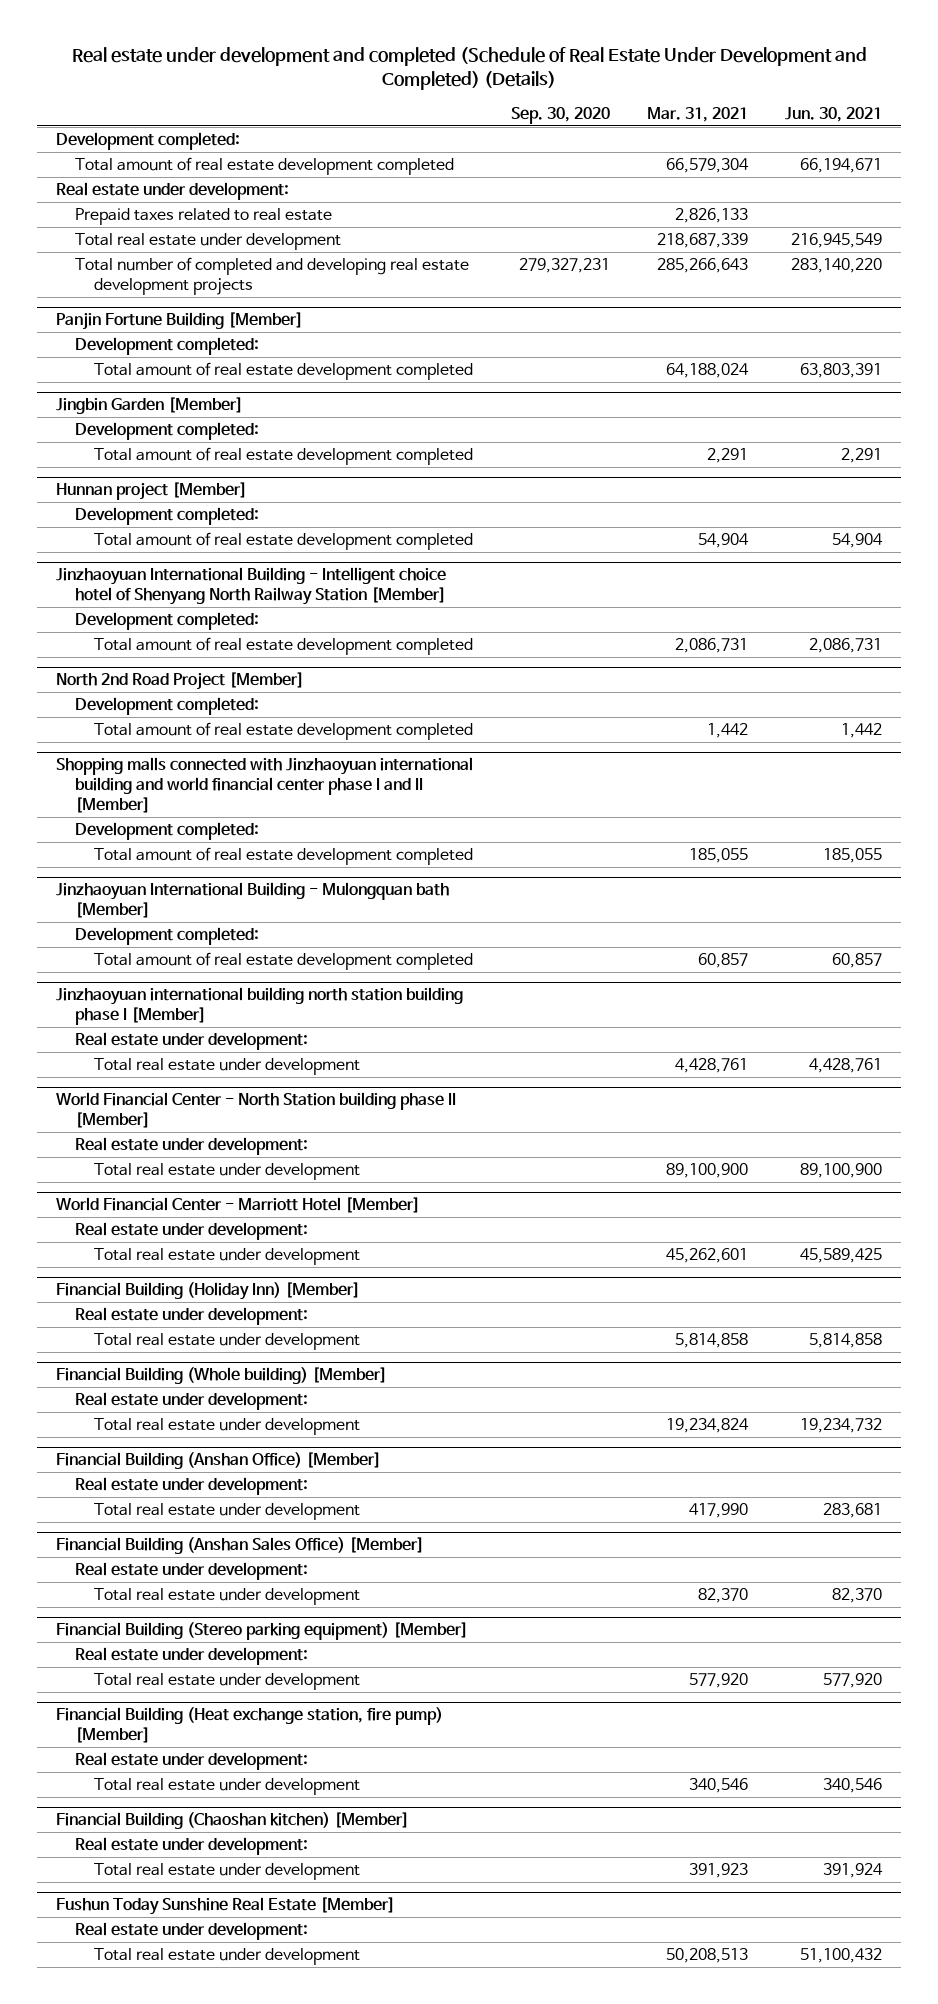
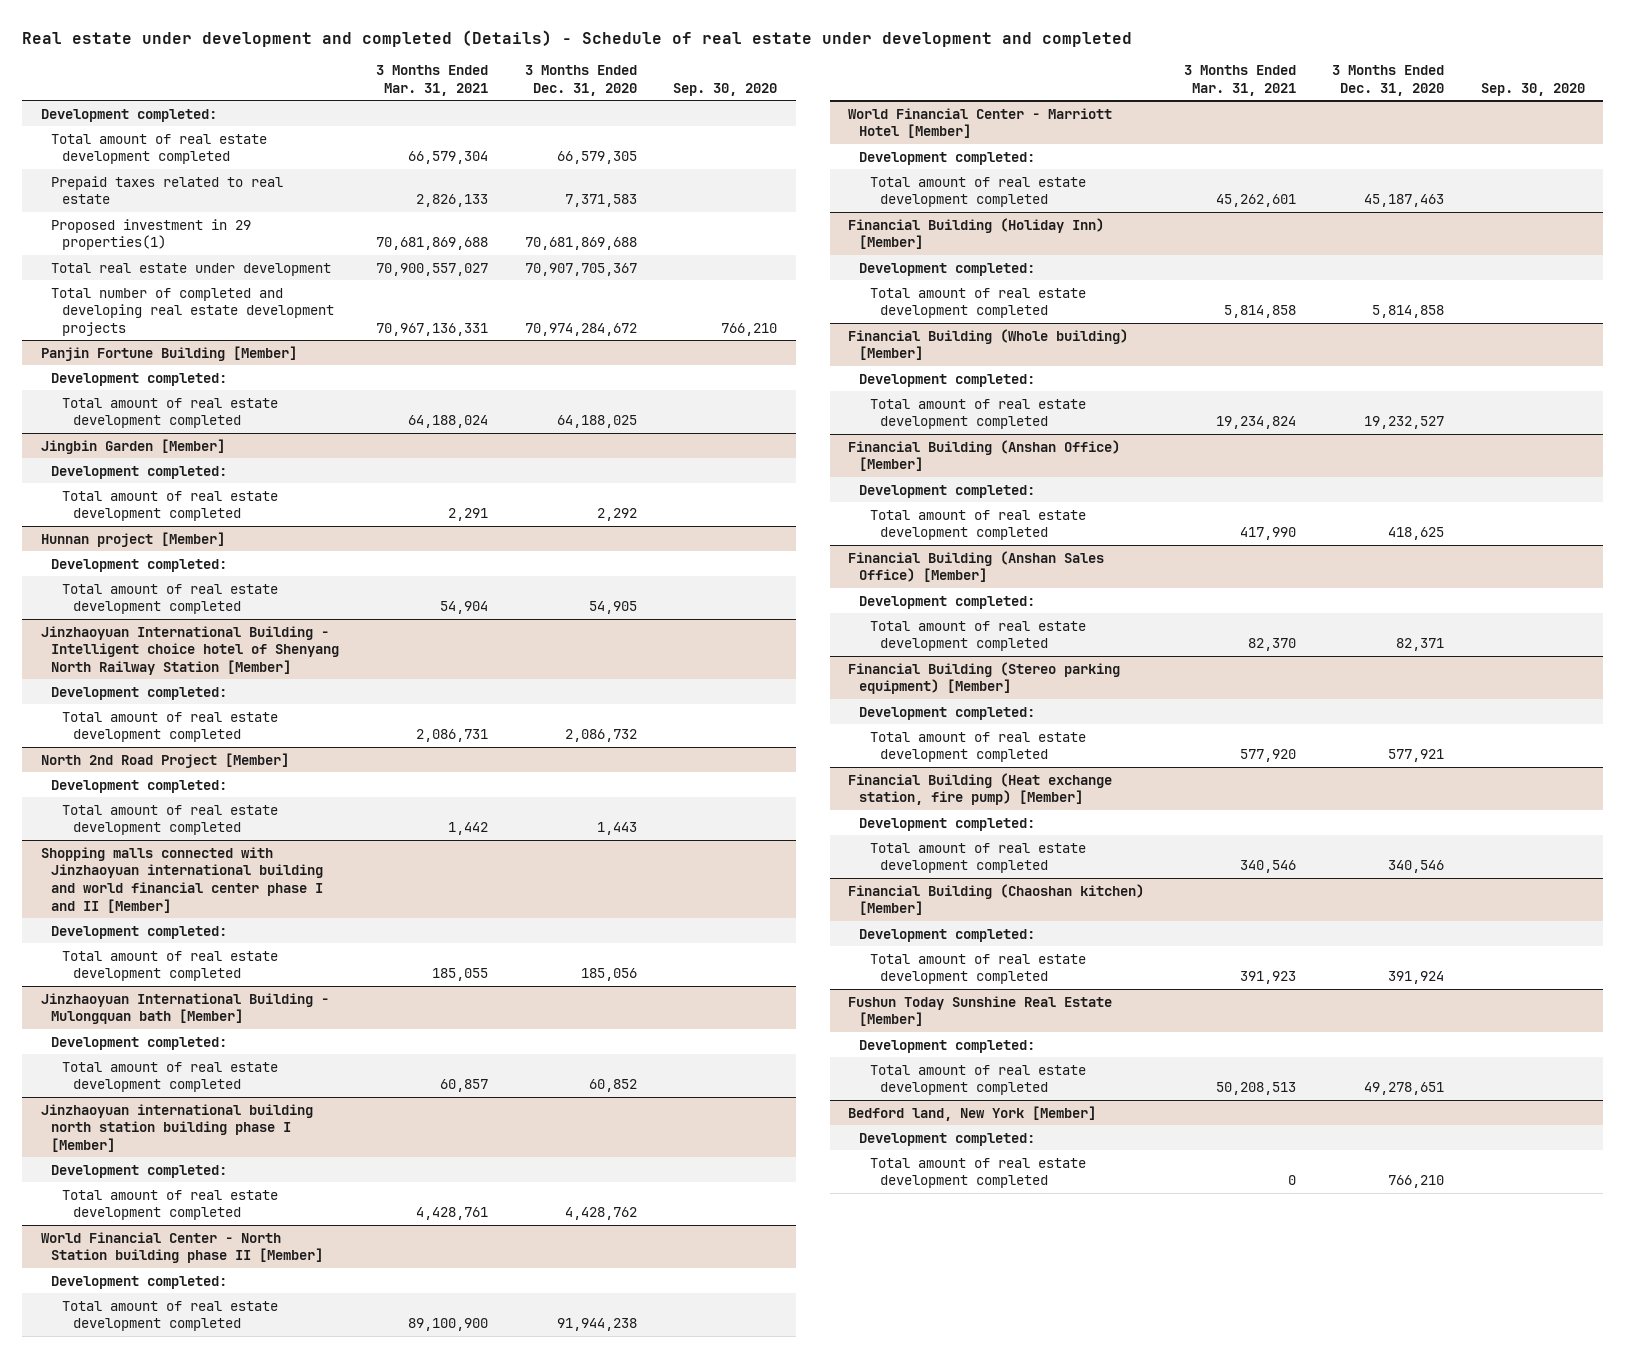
- Real estate under development and completed (Schedule of Real Estate Under Development and Completed) (Details)
+ Real estate under development and completed (Details) - Schedule of real estate under development and completed
- | Sep. 30, 2020 | Mar. 31, 2021 | Jun. 30, 2021
+ | 3 Months Ended Mar. 31, 2021 | 3 Months Ended Dec. 31, 2020 | Sep. 30, 2020
- Real estate under development:
+ Proposed investment in 29 properties(1) | 70,681,869,688 | 70,681,869,688 |
- Total number of completed and developing real estate development projects | 279,327,231 | 285,266,643 | 283,140,220
+ Total number of completed and developing real estate development projects | 70,967,136,331 | 70,974,284,672 | 766,210
@ Jinzhaoyuan international building north station building phase I [Member]
- Real estate under development:
- Total real estate under development | | 4,428,761 | 4,428,761
+ Development completed:
+ Total amount of real estate development completed | 4,428,761 | 4,428,762 |
@ World Financial Center - North Station building phase II [Member]
- Real estate under development:
- Total real estate under development | | 89,100,900 | 89,100,900
+ Development completed:
+ Total amount of real estate development completed | 89,100,900 | 91,944,238 |
@ World Financial Center - Marriott Hotel [Member]
- Real estate under development:
- Total real estate under development | | 45,262,601 | 45,589,425
+ Development completed:
+ Total amount of real estate development completed | 45,262,601 | 45,187,463 |
@ Financial Building (Holiday Inn) [Member]
- Real estate under development:
- Total real estate under development | | 5,814,858 | 5,814,858
+ Development completed:
+ Total amount of real estate development completed | 5,814,858 | 5,814,858 |
@ Financial Building (Whole building) [Member]
- Real estate under development:
- Total real estate under development | | 19,234,824 | 19,234,732
+ Development completed:
+ Total amount of real estate development completed | 19,234,824 | 19,232,527 |
@ Financial Building (Anshan Office) [Member]
- Real estate under development:
- Total real estate under development | | 417,990 | 283,681
+ Development completed:
+ Total amount of real estate development completed | 417,990 | 418,625 |
@ Financial Building (Anshan Sales Office) [Member]
- Real estate under development:
- Total real estate under development | | 82,370 | 82,370
+ Development completed:
+ Total amount of real estate development completed | 82,370 | 82,371 |
@ Financial Building (Stereo parking equipment) [Member]
- Real estate under development:
- Total real estate under development | | 577,920 | 577,920
+ Development completed:
+ Total amount of real estate development completed | 577,920 | 577,921 |
@ Financial Building (Heat exchange station, fire pump) [Member]
- Real estate under development:
- Total real estate under development | | 340,546 | 340,546
+ Development completed:
+ Total amount of real estate development completed | 340,546 | 340,546 |
@ Financial Building (Chaoshan kitchen) [Member]
- Real estate under development:
- Total real estate under development | | 391,923 | 391,924
+ Development completed:
+ Total amount of real estate development completed | 391,923 | 391,924 |
@ Fushun Today Sunshine Real Estate [Member]
- Real estate under development:
- Total real estate under development | | 50,208,513 | 51,100,432
+ Development completed:
+ Total amount of real estate development completed | 50,208,513 | 49,278,651 |
+ Bedford land, New York [Member]
+ Development completed:
+ Total amount of real estate development completed | 0 | 766,210 |

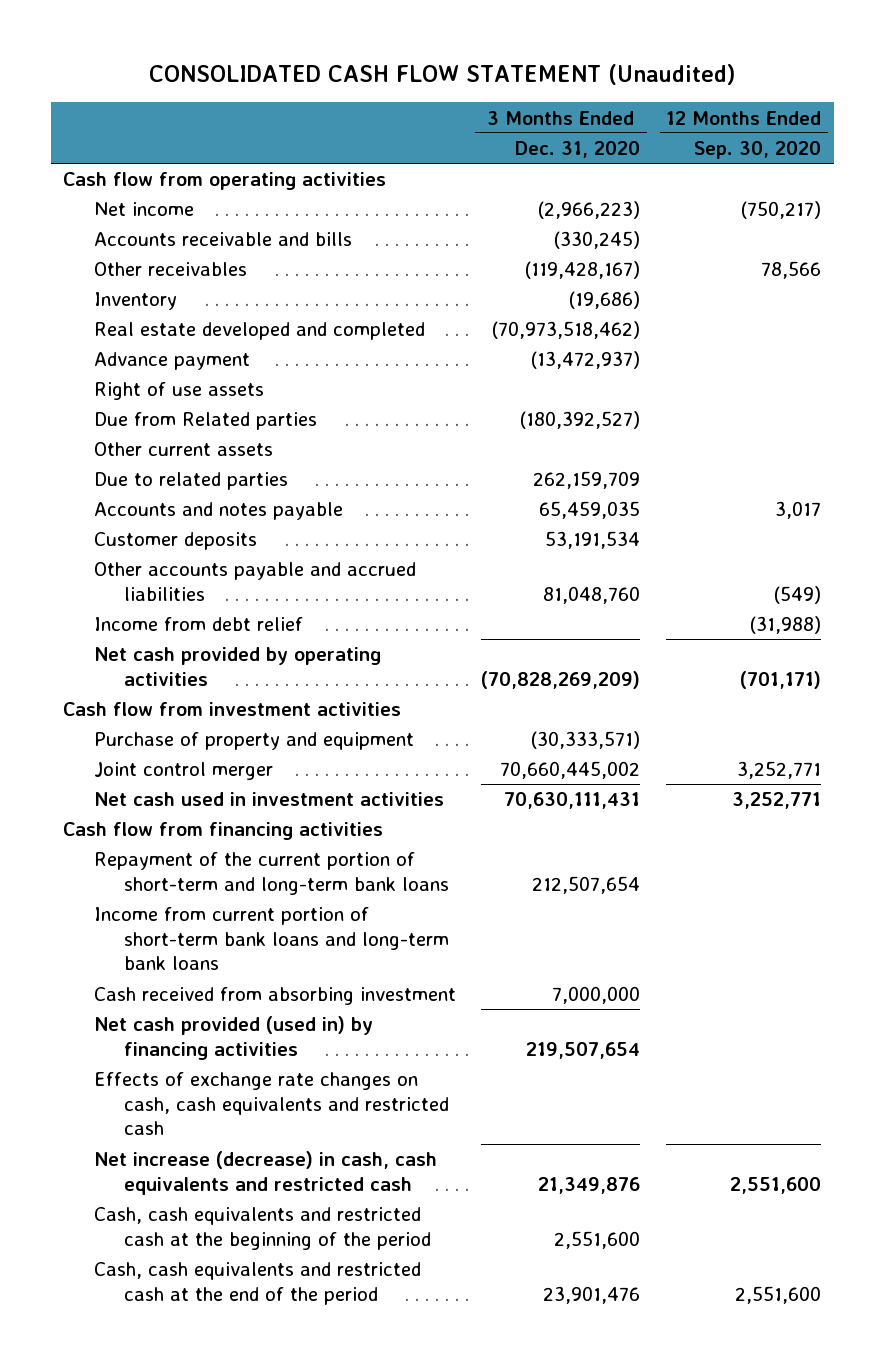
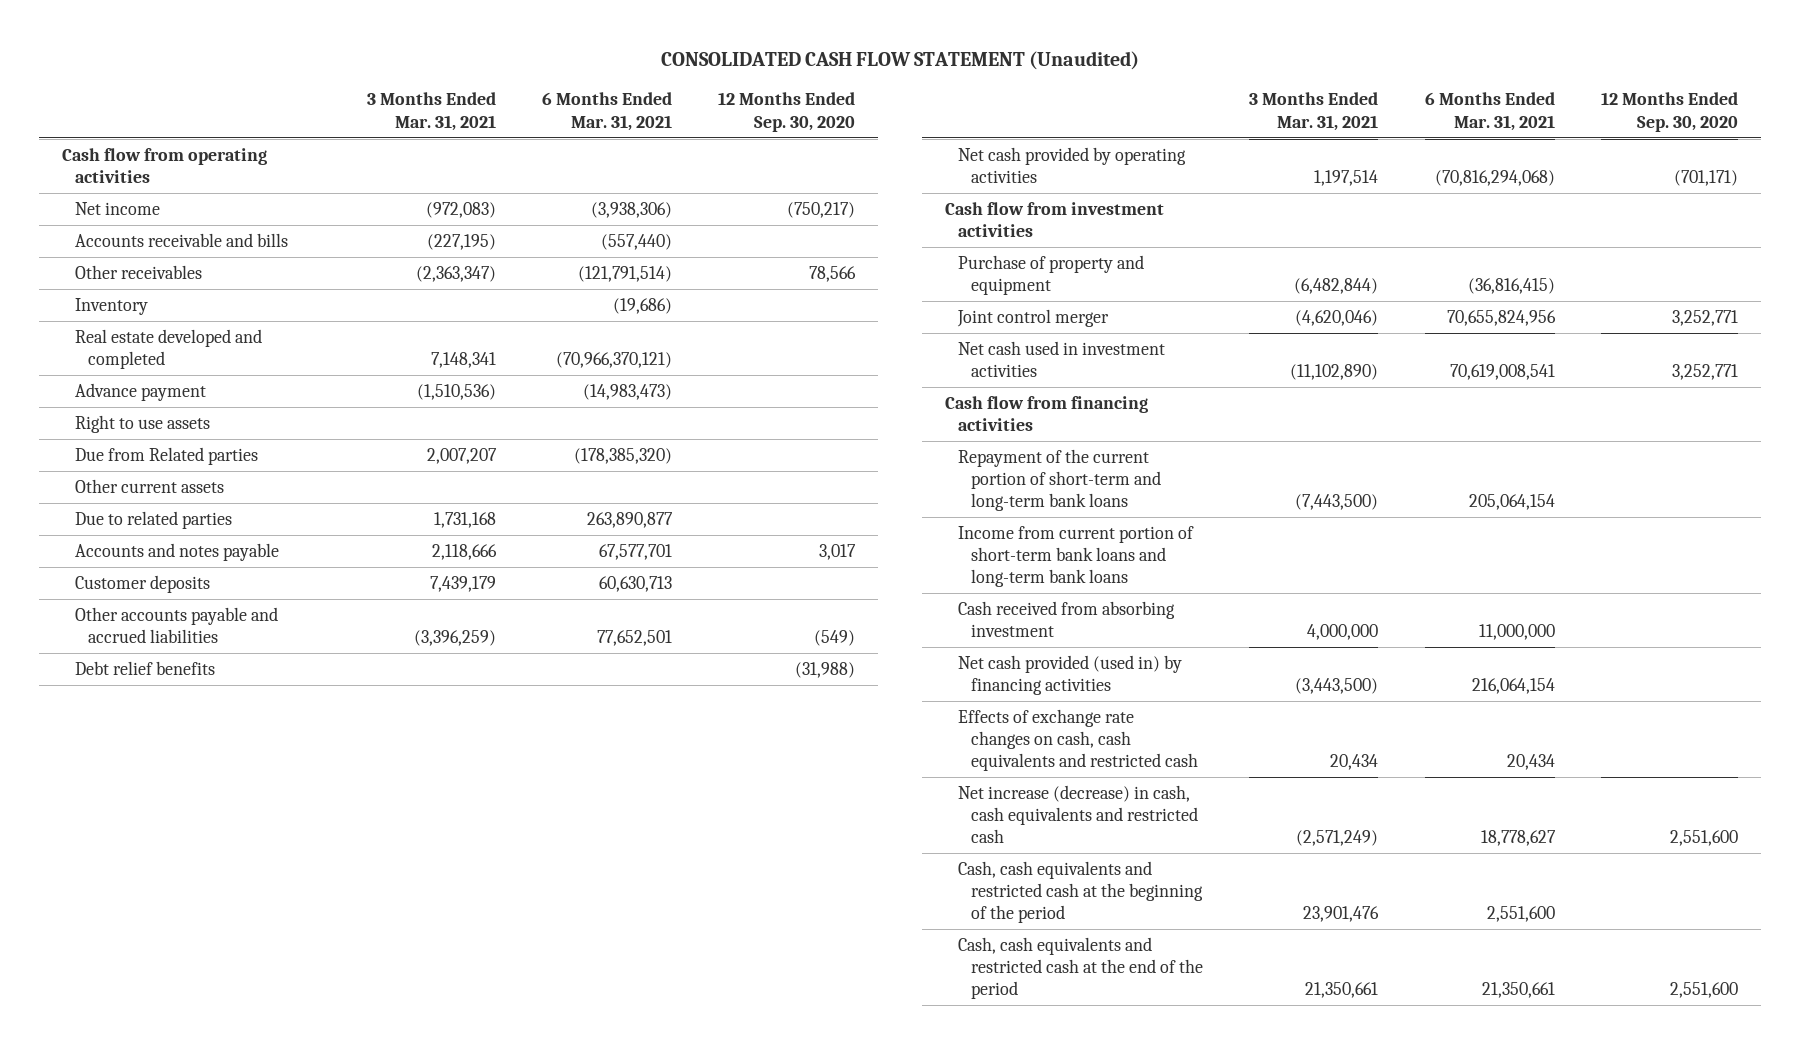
- | 3 Months Ended Dec. 31, 2020 | 12 Months Ended Sep. 30, 2020
+ | 3 Months Ended Mar. 31, 2021 | 6 Months Ended Mar. 31, 2021 | 12 Months Ended Sep. 30, 2020
- Right of use assets
+ Right to use assets
- Income from debt relief | | (31,988)
+ Debt relief benefits | | | (31,988)

